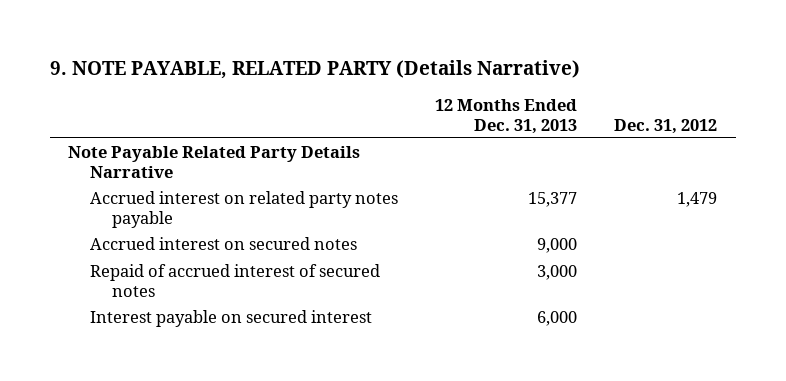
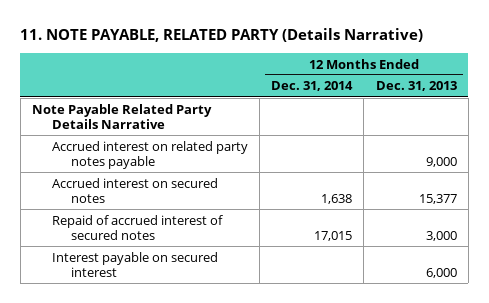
- 9. NOTE PAYABLE, RELATED PARTY (Details Narrative)
+ 11. NOTE PAYABLE, RELATED PARTY (Details Narrative)
- | 12 Months Ended Dec. 31, 2013 | Dec. 31, 2012
+ | 12 Months Ended Dec. 31, 2014 | 12 Months Ended Dec. 31, 2013
- Accrued interest on related party notes payable | 15,377 | 1,479
- Accrued interest on secured notes | 9,000 |
+ Accrued interest on related party notes payable | | 9,000
+ Accrued interest on secured notes | 1,638 | 15,377

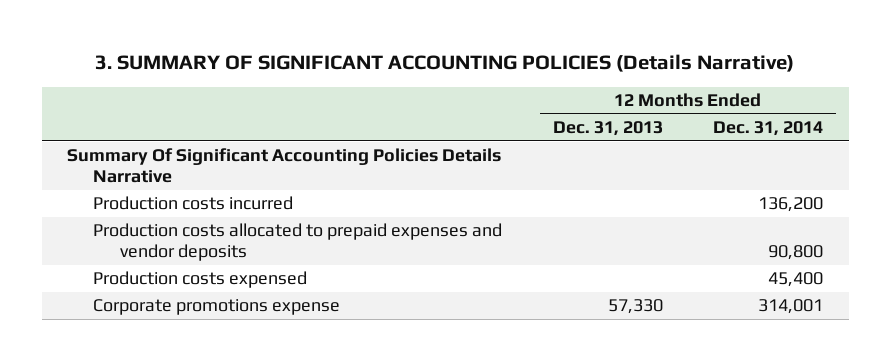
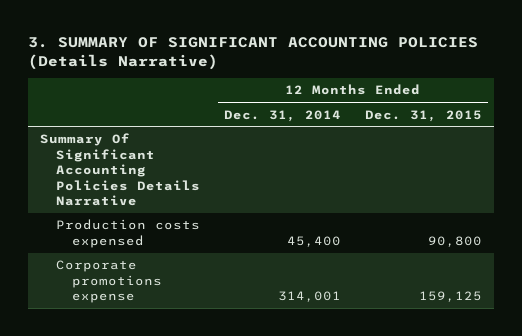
- | 12 Months Ended Dec. 31, 2013 | 12 Months Ended Dec. 31, 2014
+ | 12 Months Ended Dec. 31, 2014 | 12 Months Ended Dec. 31, 2015
- Production costs incurred | | 136,200
- Production costs allocated to prepaid expenses and vendor deposits | | 90,800

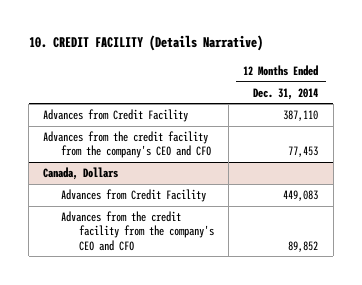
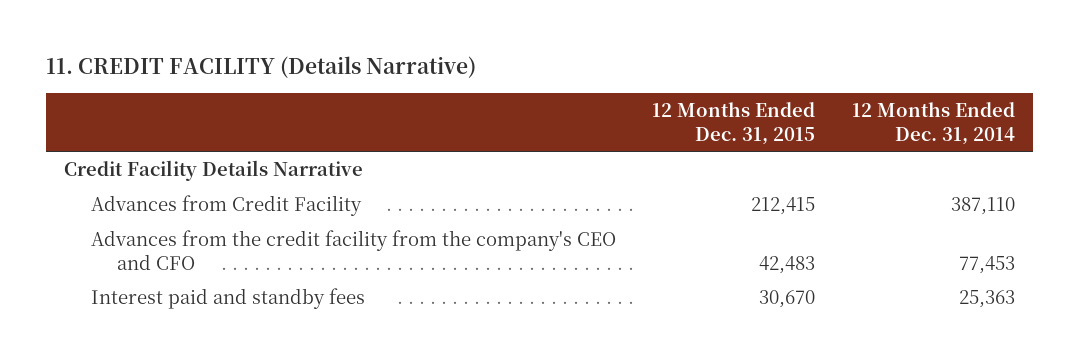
- 10. CREDIT FACILITY (Details Narrative)
+ 11. CREDIT FACILITY (Details Narrative)
- | 12 Months Ended Dec. 31, 2014
+ | 12 Months Ended Dec. 31, 2015 | 12 Months Ended Dec. 31, 2014
+ Credit Facility Details Narrative
- Canada, Dollars
- Advances from Credit Facility | 449,083
- Advances from the credit facility from the company's CEO and CFO | 89,852
+ Interest paid and standby fees | 30,670 | 25,363

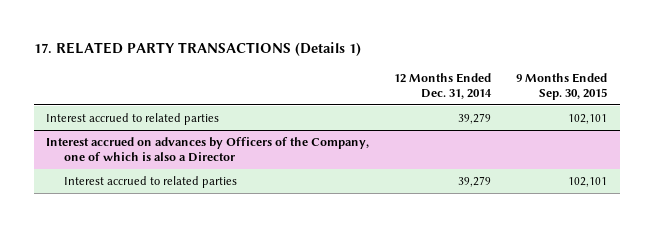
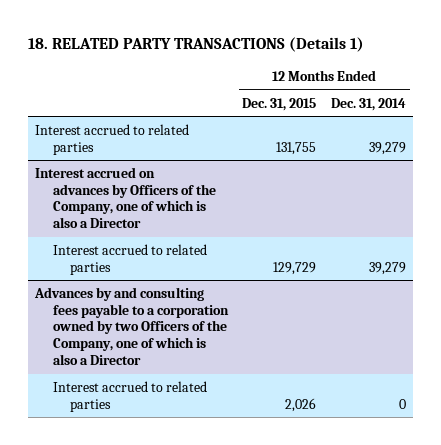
- 17. RELATED PARTY TRANSACTIONS (Details 1)
+ 18. RELATED PARTY TRANSACTIONS (Details 1)
- | 12 Months Ended Dec. 31, 2014 | 9 Months Ended Sep. 30, 2015
+ | 12 Months Ended Dec. 31, 2015 | 12 Months Ended Dec. 31, 2014
+ Advances by and consulting fees payable to a corporation owned by two Officers of the Company, one of which is also a Director
+ Interest accrued to related parties | 2,026 | 0

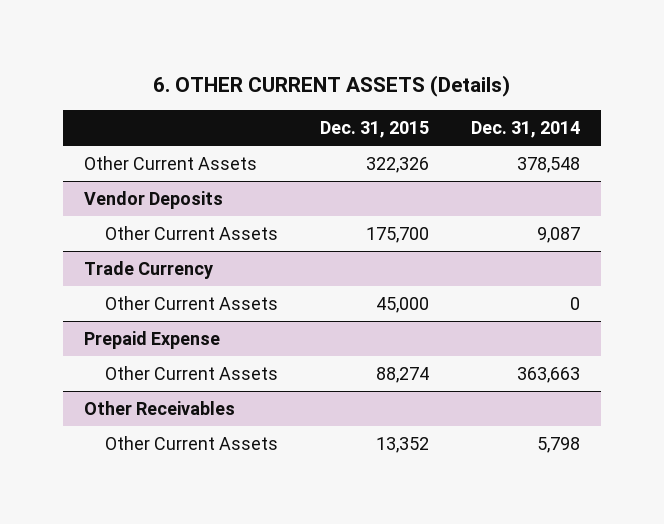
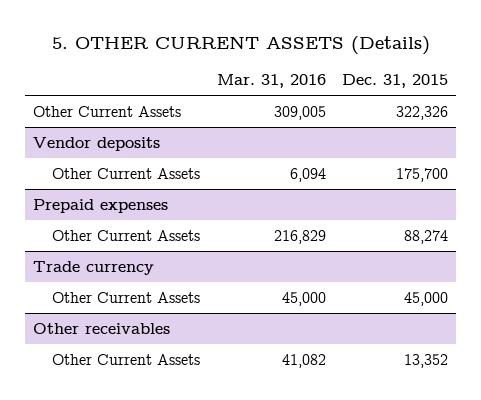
- 6. OTHER CURRENT ASSETS (Details)
+ 5. OTHER CURRENT ASSETS (Details)
- | Dec. 31, 2015 | Dec. 31, 2014
+ | Mar. 31, 2016 | Dec. 31, 2015
- Vendor Deposits
+ Vendor deposits
- Trade Currency
- Other Current Assets | 45,000 | 0
- Prepaid Expense
+ Prepaid expenses
- Other Receivables
+ Trade currency
+ Other Current Assets | 45,000 | 45,000
+ Other receivables

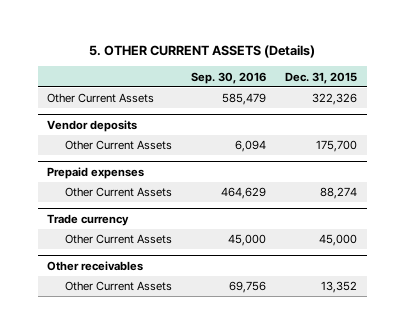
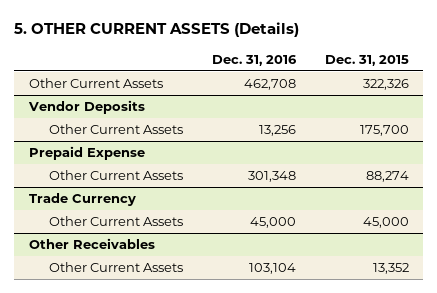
- | Sep. 30, 2016 | Dec. 31, 2015
+ | Dec. 31, 2016 | Dec. 31, 2015
- Vendor deposits
+ Vendor Deposits
- Prepaid expenses
+ Prepaid Expense
- Trade currency
+ Trade Currency
- Other receivables
+ Other Receivables

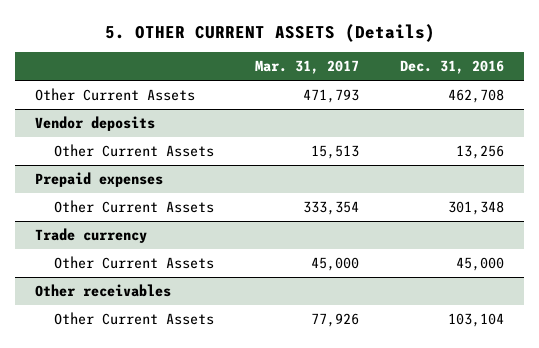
- | Dec. 31, 2016 | Dec. 31, 2015
+ | Mar. 31, 2017 | Dec. 31, 2016
- Vendor Deposits
+ Vendor deposits
- Prepaid Expense
+ Prepaid expenses
- Trade Currency
+ Trade currency
- Other Receivables
+ Other receivables

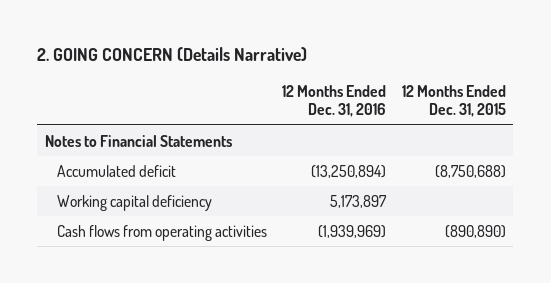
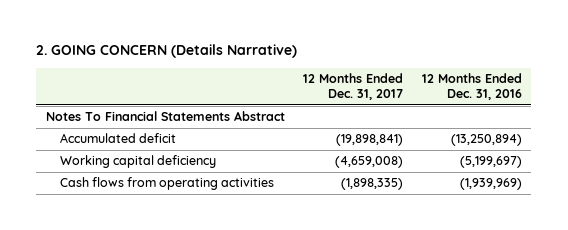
- | 12 Months Ended Dec. 31, 2016 | 12 Months Ended Dec. 31, 2015
+ | 12 Months Ended Dec. 31, 2017 | 12 Months Ended Dec. 31, 2016
- Notes to Financial Statements
+ Notes To Financial Statements Abstract
- Working capital deficiency | 5,173,897 |
+ Working capital deficiency | (4,659,008) | (5,199,697)

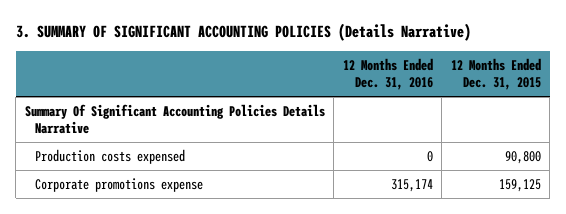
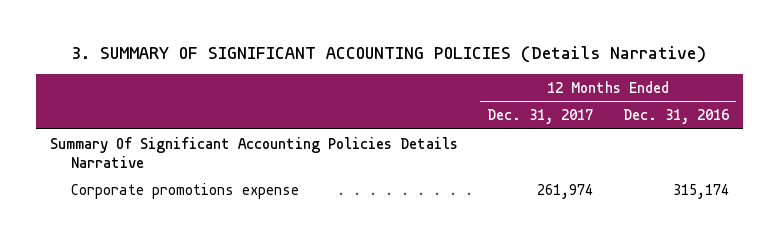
- | 12 Months Ended Dec. 31, 2016 | 12 Months Ended Dec. 31, 2015
+ | 12 Months Ended Dec. 31, 2017 | 12 Months Ended Dec. 31, 2016
- Production costs expensed | 0 | 90,800

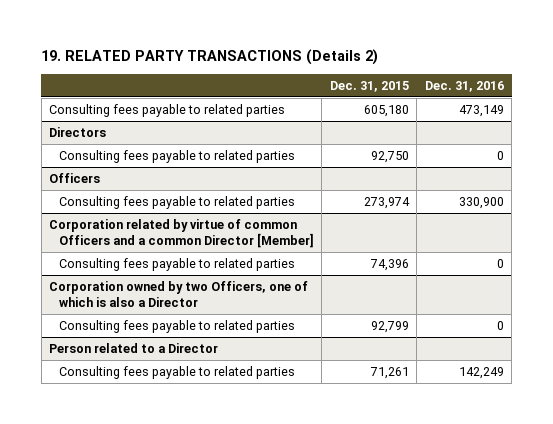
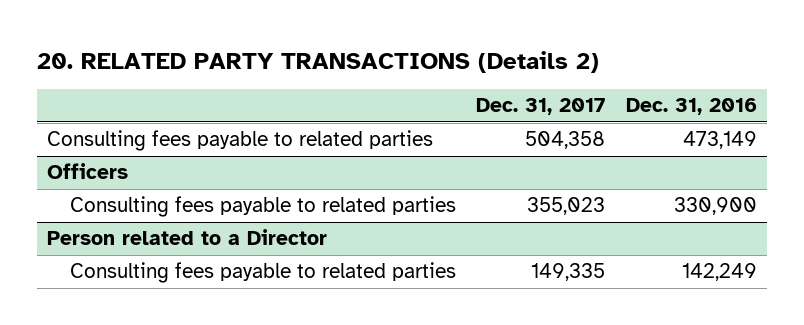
- 19. RELATED PARTY TRANSACTIONS (Details 2)
+ 20. RELATED PARTY TRANSACTIONS (Details 2)
- | Dec. 31, 2015 | Dec. 31, 2016
+ | Dec. 31, 2017 | Dec. 31, 2016
- Directors
- Consulting fees payable to related parties | 92,750 | 0
- Corporation related by virtue of common Officers and a common Director [Member]
- Consulting fees payable to related parties | 74,396 | 0
- Corporation owned by two Officers, one of which is also a Director
- Consulting fees payable to related parties | 92,799 | 0

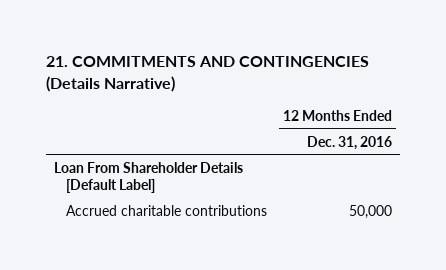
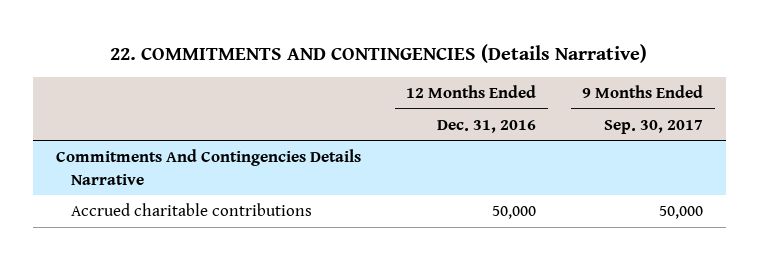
- 21. COMMITMENTS AND CONTINGENCIES (Details Narrative)
+ 22. COMMITMENTS AND CONTINGENCIES (Details Narrative)
- | 12 Months Ended Dec. 31, 2016
+ | 12 Months Ended Dec. 31, 2016 | 9 Months Ended Sep. 30, 2017
- Loan From Shareholder Details [Default Label]
+ Commitments And Contingencies Details Narrative

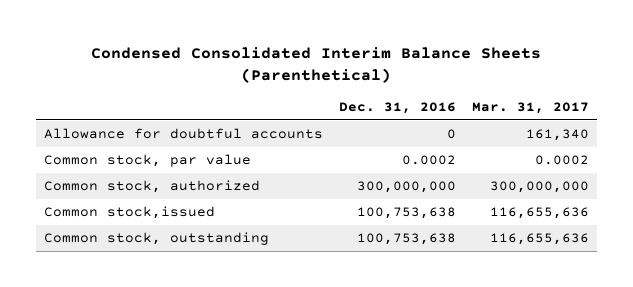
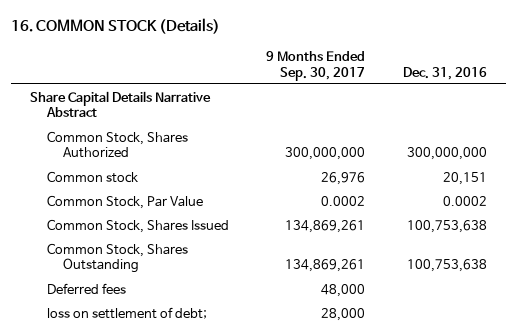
- Condensed Consolidated Interim Balance Sheets (Parenthetical)
+ 16. COMMON STOCK (Details)
- | Dec. 31, 2016 | Mar. 31, 2017
+ | 9 Months Ended Sep. 30, 2017 | Dec. 31, 2016
- Allowance for doubtful accounts | 0 | 161,340
- Common stock, par value | 0.0002 | 0.0002
- Common stock, authorized | 300,000,000 | 300,000,000
- Common stock,issued | 100,753,638 | 116,655,636
- Common stock, outstanding | 100,753,638 | 116,655,636
+ Share Capital Details Narrative Abstract
+ Common Stock, Shares Authorized | 300,000,000 | 300,000,000
+ Common stock | 26,976 | 20,151
+ Common Stock, Par Value | 0.0002 | 0.0002
+ Common Stock, Shares Issued | 134,869,261 | 100,753,638
+ Common Stock, Shares Outstanding | 134,869,261 | 100,753,638
+ Deferred fees | 48,000 |
+ loss on settlement of debt; | 28,000 |

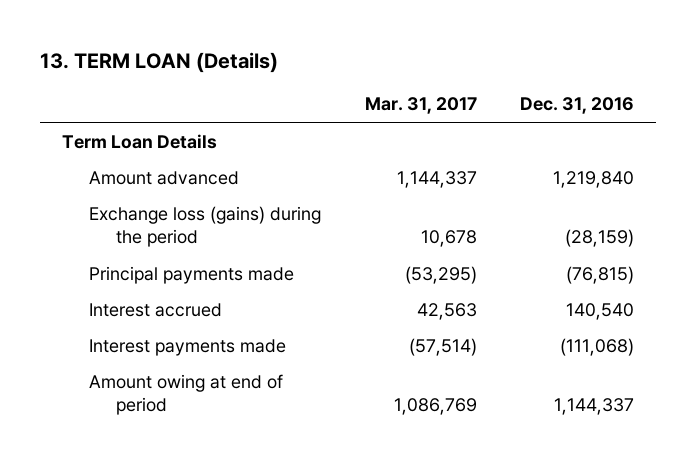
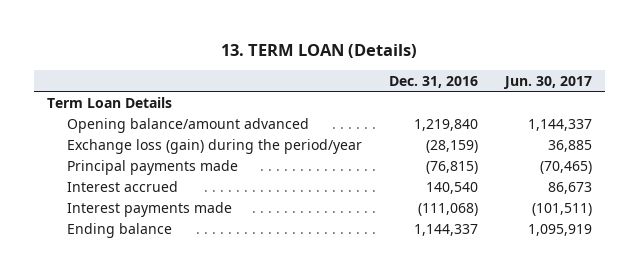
- | Mar. 31, 2017 | Dec. 31, 2016
+ | Dec. 31, 2016 | Jun. 30, 2017
- Amount advanced | 1,144,337 | 1,219,840
- Exchange loss (gains) during the period | 10,678 | (28,159)
+ Opening balance/amount advanced | 1,219,840 | 1,144,337
+ Exchange loss (gain) during the period/year | (28,159) | 36,885
- Amount owing at end of period | 1,086,769 | 1,144,337
+ Ending balance | 1,144,337 | 1,095,919

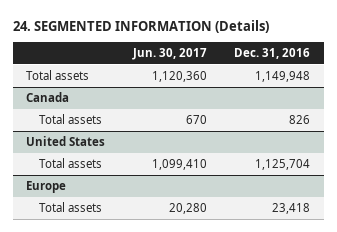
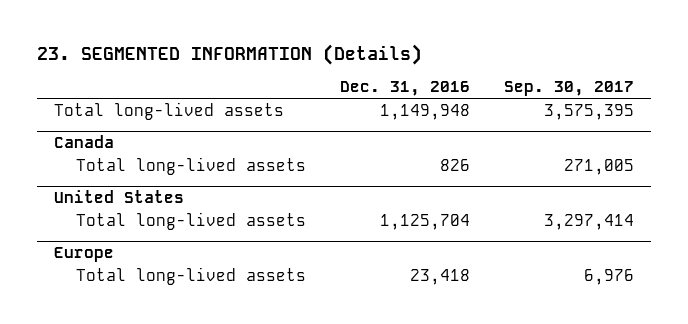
- 24. SEGMENTED INFORMATION (Details)
+ 23. SEGMENTED INFORMATION (Details)
- | Jun. 30, 2017 | Dec. 31, 2016
+ | Dec. 31, 2016 | Sep. 30, 2017
- Total assets | 1,120,360 | 1,149,948
+ Total long-lived assets | 1,149,948 | 3,575,395
@ Canada
- Total assets | 670 | 826
+ Total long-lived assets | 826 | 271,005
@ United States
- Total assets | 1,099,410 | 1,125,704
+ Total long-lived assets | 1,125,704 | 3,297,414
@ Europe
- Total assets | 20,280 | 23,418
+ Total long-lived assets | 23,418 | 6,976

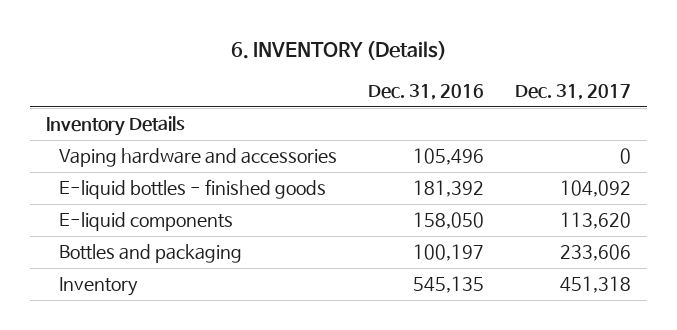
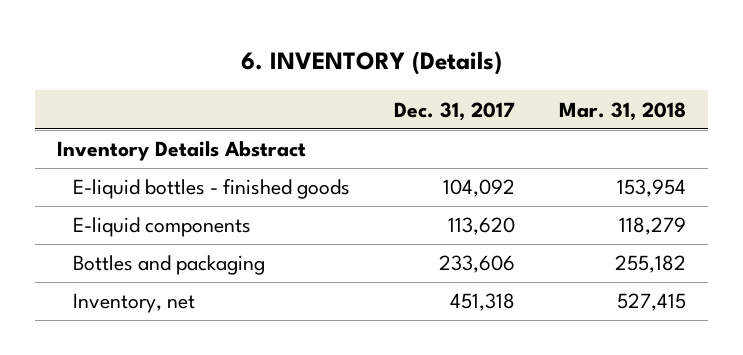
- | Dec. 31, 2016 | Dec. 31, 2017
+ | Dec. 31, 2017 | Mar. 31, 2018
- Inventory Details
- Vaping hardware and accessories | 105,496 | 0
+ Inventory Details Abstract
- Inventory | 545,135 | 451,318
+ Inventory, net | 451,318 | 527,415

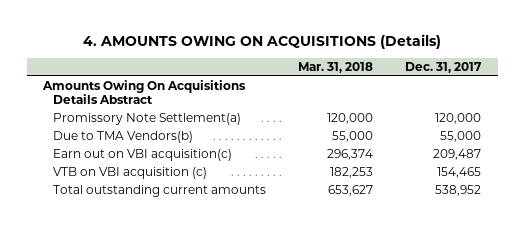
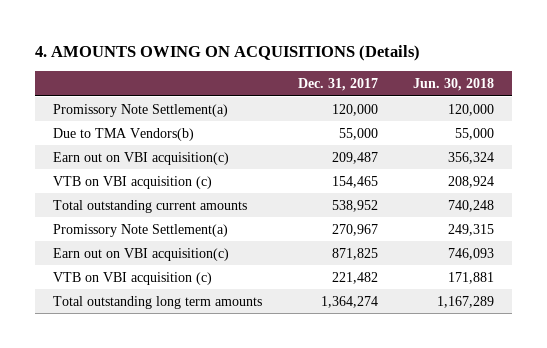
- | Mar. 31, 2018 | Dec. 31, 2017
+ | Dec. 31, 2017 | Jun. 30, 2018
- Amounts Owing On Acquisitions Details Abstract
+ Promissory Note Settlement(a) | 270,967 | 249,315
+ Earn out on VBI acquisition(c) | 871,825 | 746,093
+ VTB on VBI acquisition (c) | 221,482 | 171,881
+ Total outstanding long term amounts | 1,364,274 | 1,167,289

